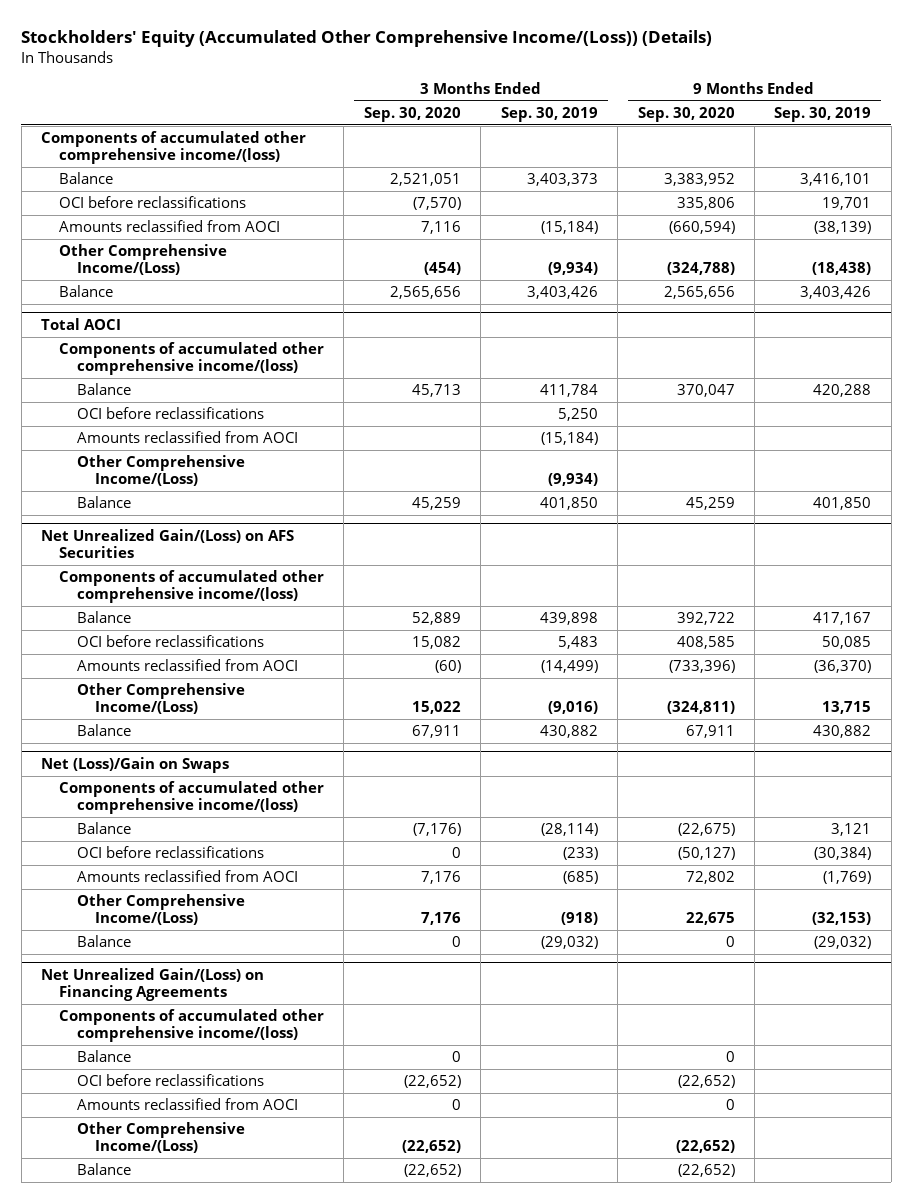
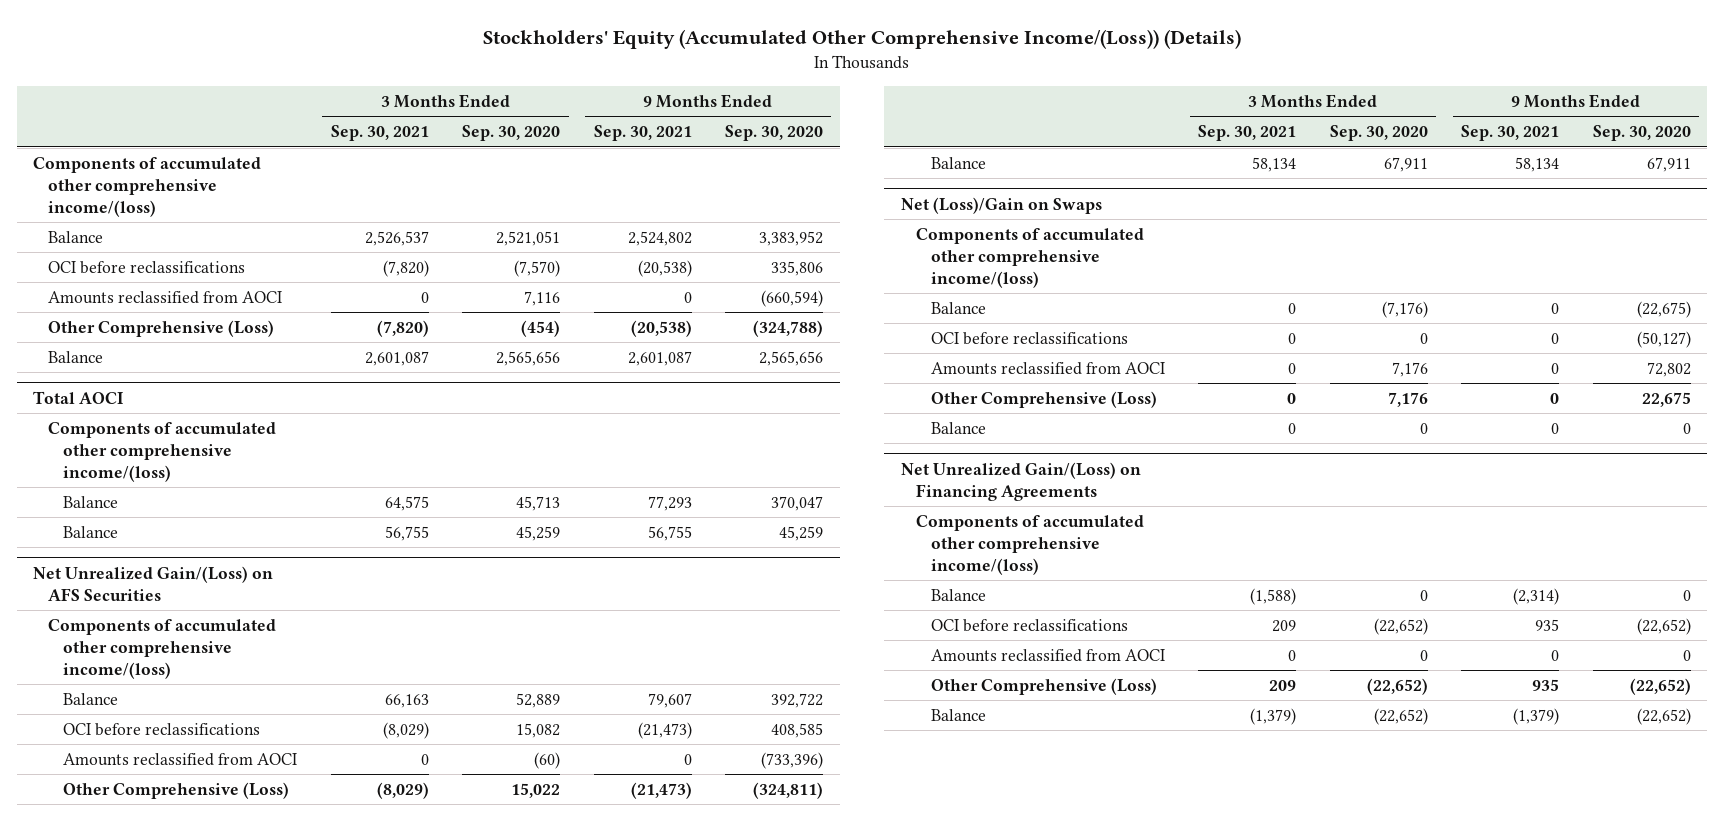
- | 3 Months Ended Sep. 30, 2020 | 3 Months Ended Sep. 30, 2019 | 9 Months Ended Sep. 30, 2020 | 9 Months Ended Sep. 30, 2019
+ | 3 Months Ended Sep. 30, 2021 | 3 Months Ended Sep. 30, 2020 | 9 Months Ended Sep. 30, 2021 | 9 Months Ended Sep. 30, 2020
- Other Comprehensive Income/(Loss) | (454) | (9,934) | (324,788) | (18,438)
+ Other Comprehensive (Loss) | (7,820) | (454) | (20,538) | (324,788)
@ Total AOCI
- OCI before reclassifications | | 5,250 | |
- Amounts reclassified from AOCI | | (15,184) | |
- Other Comprehensive Income/(Loss) | | (9,934) | |
@ Net Unrealized Gain/(Loss) on AFS Securities
- Other Comprehensive Income/(Loss) | 15,022 | (9,016) | (324,811) | 13,715
+ Other Comprehensive (Loss) | (8,029) | 15,022 | (21,473) | (324,811)
@ Net (Loss)/Gain on Swaps
- Other Comprehensive Income/(Loss) | 7,176 | (918) | 22,675 | (32,153)
+ Other Comprehensive (Loss) | 0 | 7,176 | 0 | 22,675
@ Net Unrealized Gain/(Loss) on Financing Agreements
- Other Comprehensive Income/(Loss) | (22,652) | | (22,652) |
+ Other Comprehensive (Loss) | 209 | (22,652) | 935 | (22,652)

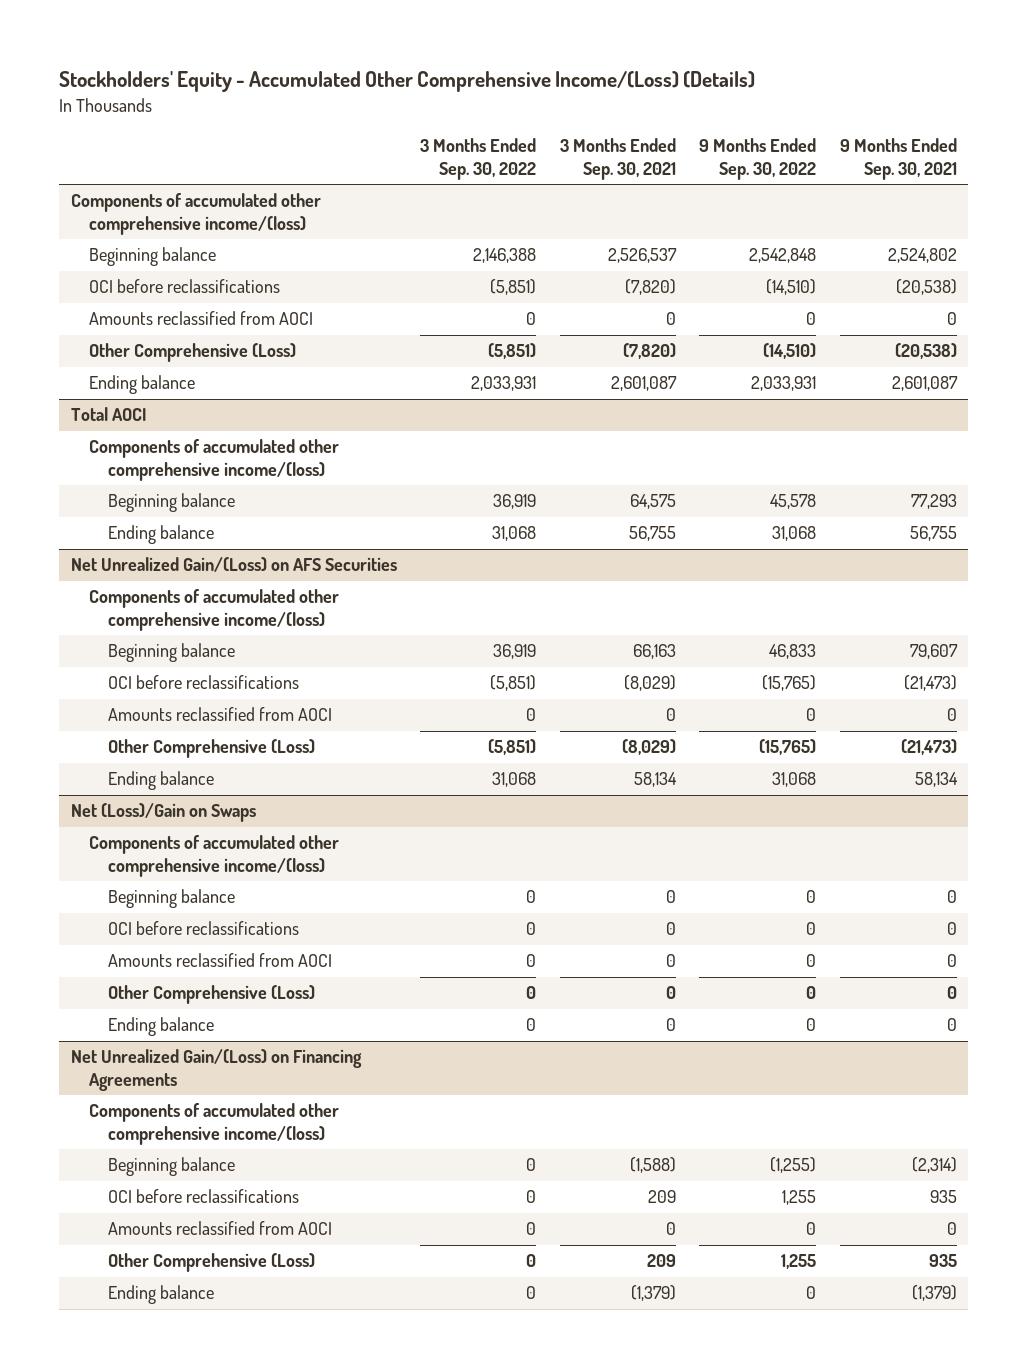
- Stockholders' Equity (Accumulated Other Comprehensive Income/(Loss)) (Details)
+ Stockholders' Equity - Accumulated Other Comprehensive Income/(Loss) (Details)
- | 3 Months Ended Sep. 30, 2021 | 3 Months Ended Sep. 30, 2020 | 9 Months Ended Sep. 30, 2021 | 9 Months Ended Sep. 30, 2020
+ | 3 Months Ended Sep. 30, 2022 | 3 Months Ended Sep. 30, 2021 | 9 Months Ended Sep. 30, 2022 | 9 Months Ended Sep. 30, 2021
- Balance | 2,526,537 | 2,521,051 | 2,524,802 | 3,383,952
+ Beginning balance | 2,146,388 | 2,526,537 | 2,542,848 | 2,524,802
- Balance | 2,601,087 | 2,565,656 | 2,601,087 | 2,565,656
+ Ending balance | 2,033,931 | 2,601,087 | 2,033,931 | 2,601,087
@ Total AOCI
- Balance | 64,575 | 45,713 | 77,293 | 370,047
- Balance | 56,755 | 45,259 | 56,755 | 45,259
+ Beginning balance | 36,919 | 64,575 | 45,578 | 77,293
+ Ending balance | 31,068 | 56,755 | 31,068 | 56,755
@ Net Unrealized Gain/(Loss) on AFS Securities
- Balance | 66,163 | 52,889 | 79,607 | 392,722
+ Beginning balance | 36,919 | 66,163 | 46,833 | 79,607
- Balance | 58,134 | 67,911 | 58,134 | 67,911
+ Ending balance | 31,068 | 58,134 | 31,068 | 58,134
@ Net (Loss)/Gain on Swaps
- Balance | 0 | (7,176) | 0 | (22,675)
+ Beginning balance | 0 | 0 | 0 | 0
- Balance | 0 | 0 | 0 | 0
+ Ending balance | 0 | 0 | 0 | 0
@ Net Unrealized Gain/(Loss) on Financing Agreements
- Balance | (1,588) | 0 | (2,314) | 0
+ Beginning balance | 0 | (1,588) | (1,255) | (2,314)
- Balance | (1,379) | (22,652) | (1,379) | (22,652)
+ Ending balance | 0 | (1,379) | 0 | (1,379)

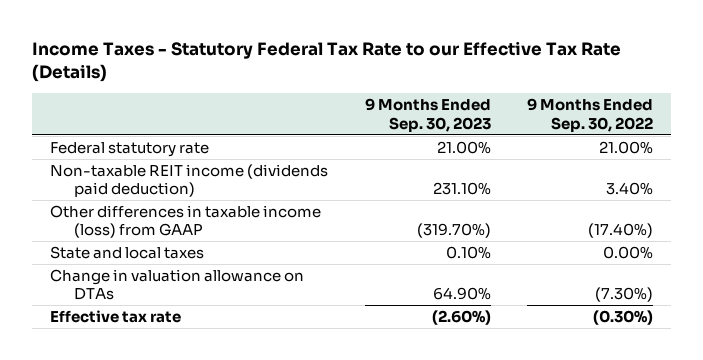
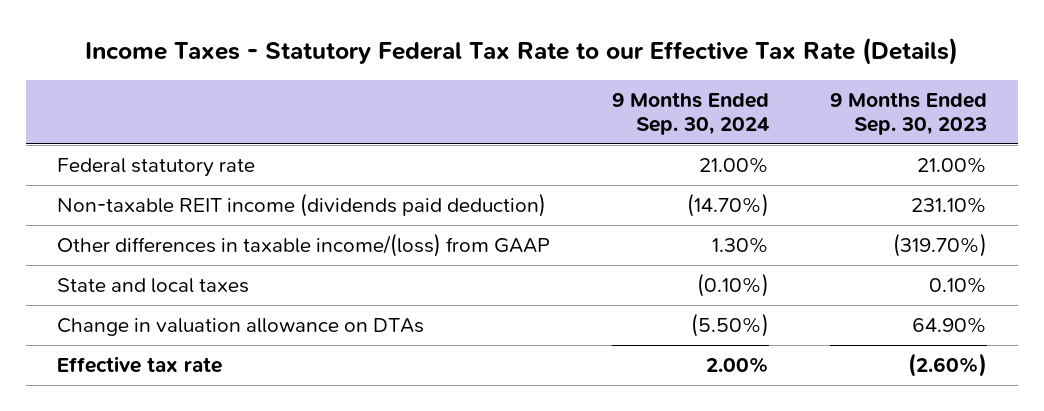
- | 9 Months Ended Sep. 30, 2023 | 9 Months Ended Sep. 30, 2022
+ | 9 Months Ended Sep. 30, 2024 | 9 Months Ended Sep. 30, 2023
- Other differences in taxable income (loss) from GAAP | (319.70%) | (17.40%)
+ Other differences in taxable income/(loss) from GAAP | 1.30% | (319.70%)

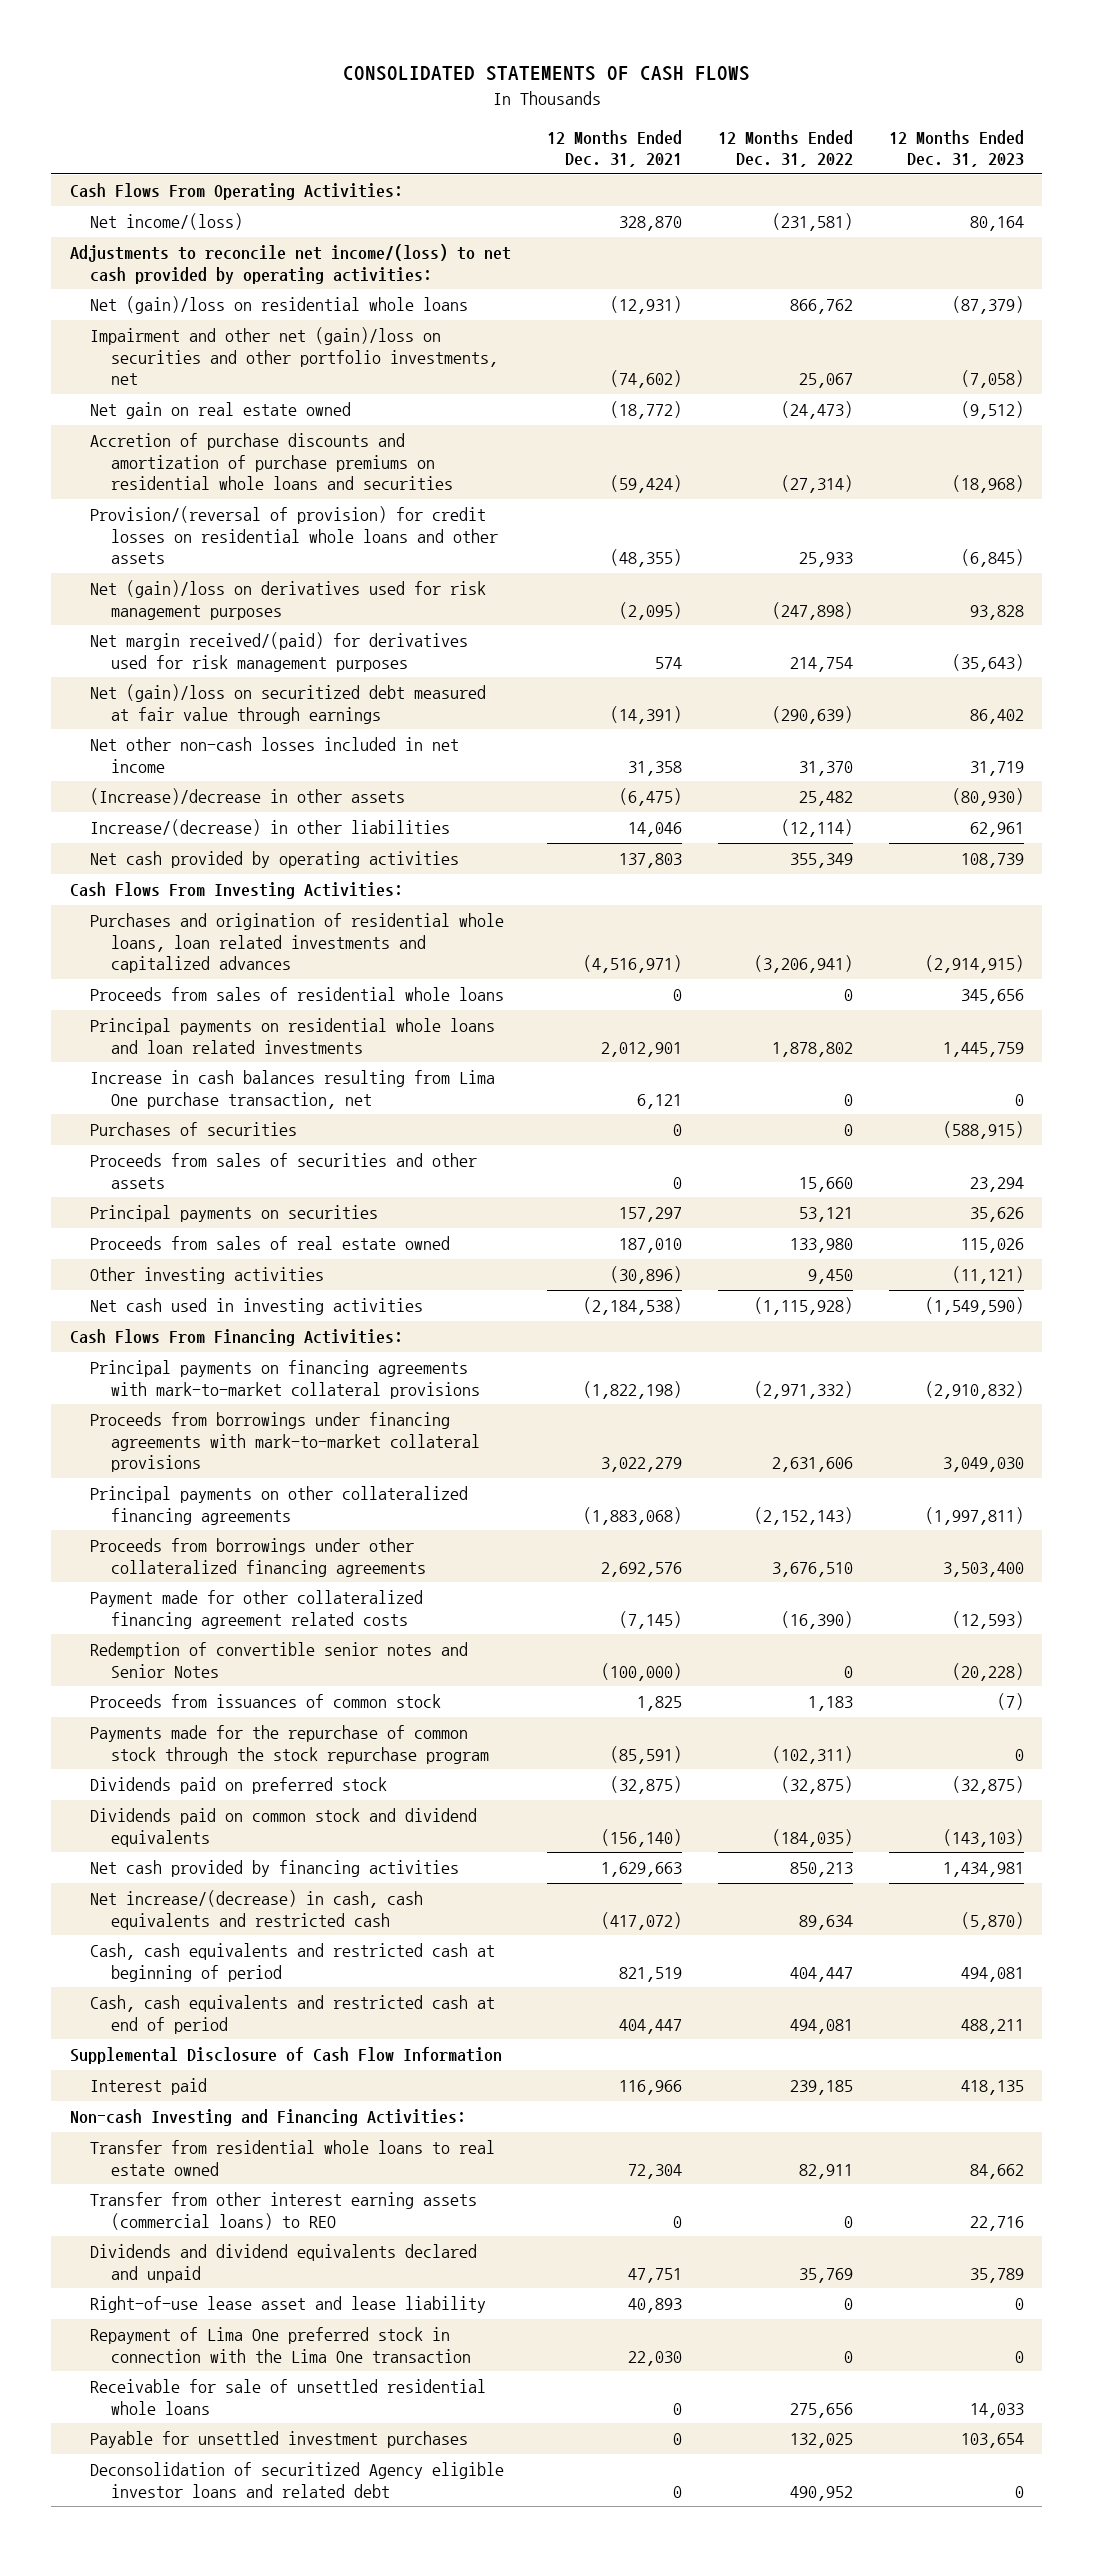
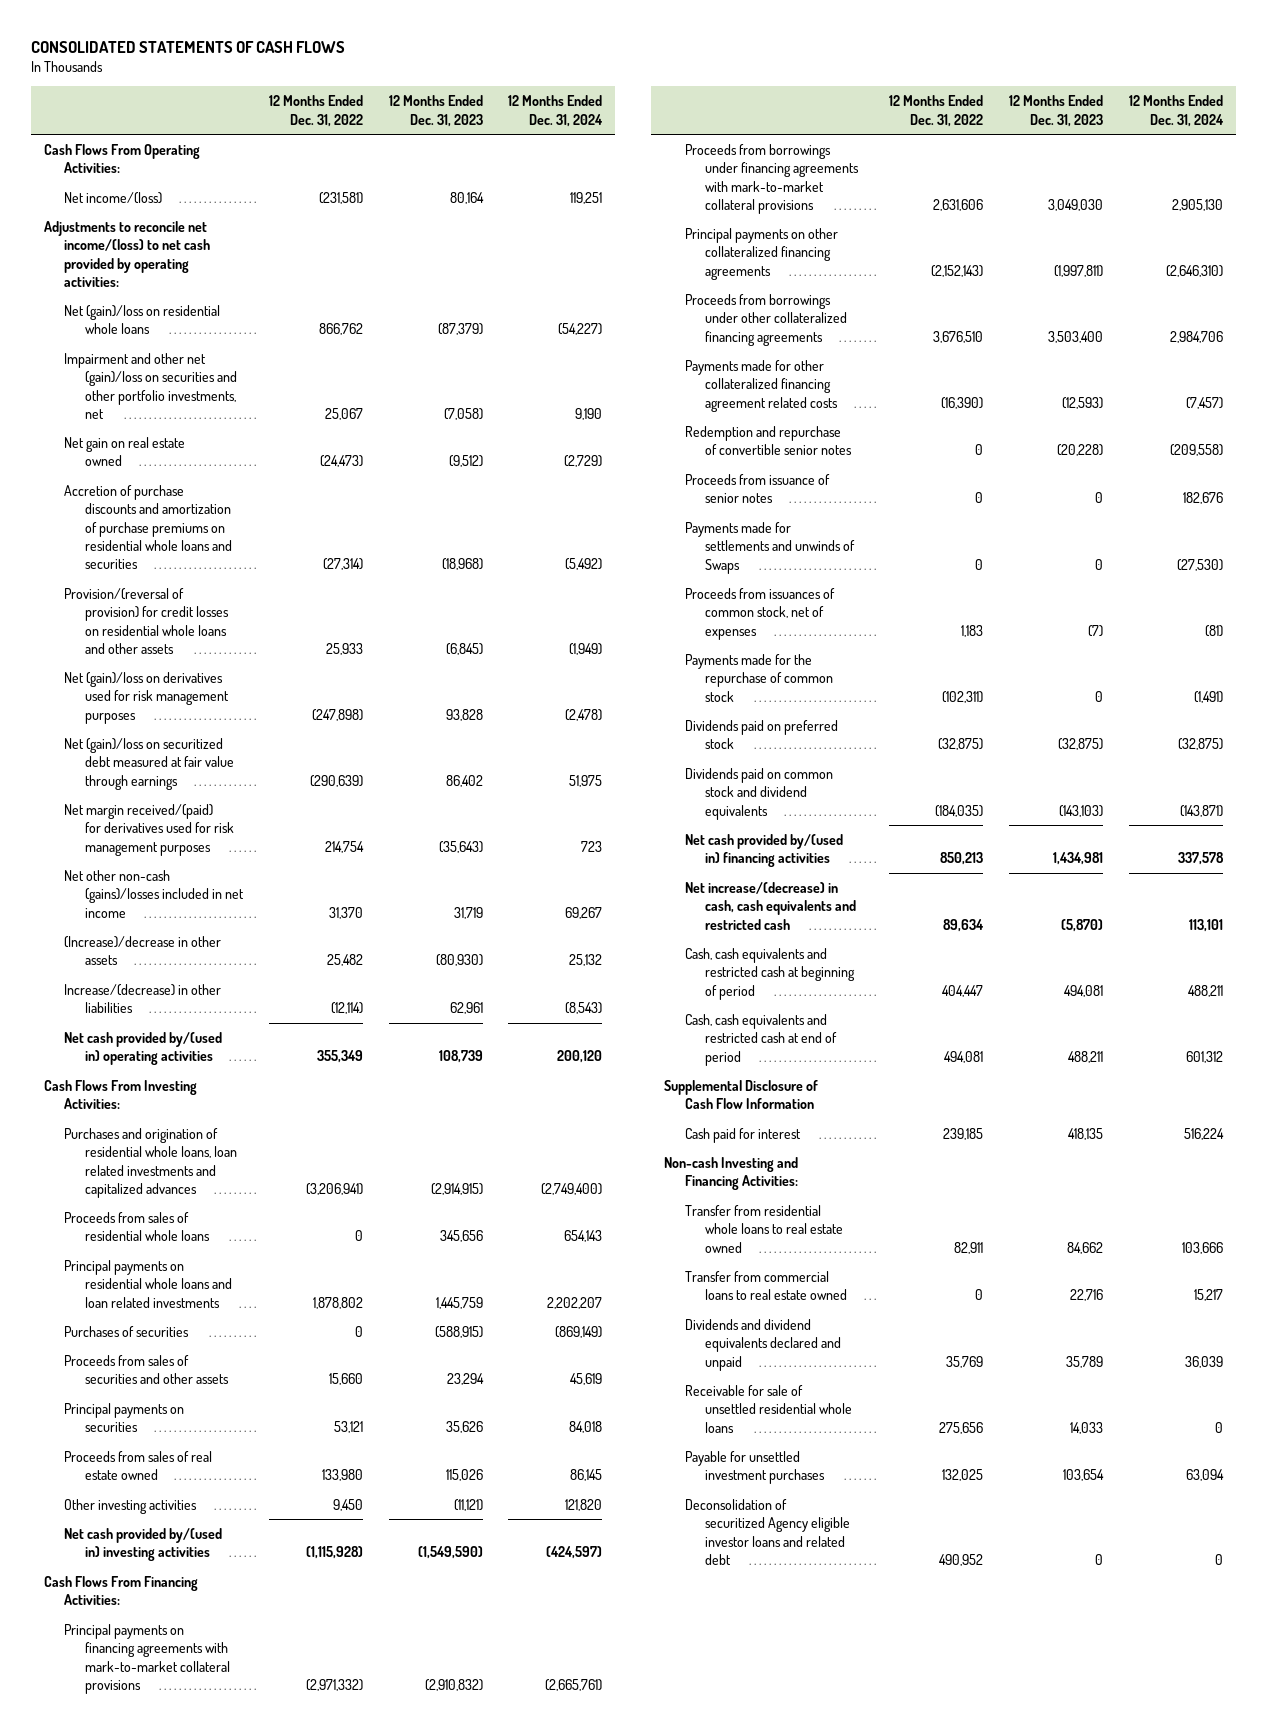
- | 12 Months Ended Dec. 31, 2021 | 12 Months Ended Dec. 31, 2022 | 12 Months Ended Dec. 31, 2023
+ | 12 Months Ended Dec. 31, 2022 | 12 Months Ended Dec. 31, 2023 | 12 Months Ended Dec. 31, 2024
- Net other non-cash losses included in net income | 31,358 | 31,370 | 31,719
moved down: Net margin received/(paid) for derivatives used for risk management purposes | 214,754 | (35,643) | 723
+ Net other non-cash (gains)/losses included in net income | 31,370 | 31,719 | 69,267
- Net cash provided by operating activities | 137,803 | 355,349 | 108,739
+ Net cash provided by/(used in) operating activities | 355,349 | 108,739 | 200,120
- Increase in cash balances resulting from Lima One purchase transaction, net | 6,121 | 0 | 0
- Net cash used in investing activities | (2,184,538) | (1,115,928) | (1,549,590)
+ Net cash provided by/(used in) investing activities | (1,115,928) | (1,549,590) | (424,597)
- Payment made for other collateralized financing agreement related costs | (7,145) | (16,390) | (12,593)
- Redemption of convertible senior notes and Senior Notes | (100,000) | 0 | (20,228)
- Proceeds from issuances of common stock | 1,825 | 1,183 | (7)
- Payments made for the repurchase of common stock through the stock repurchase program | (85,591) | (102,311) | 0
+ Payments made for other collateralized financing agreement related costs | (16,390) | (12,593) | (7,457)
+ Redemption and repurchase of convertible senior notes | 0 | (20,228) | (209,558)
+ Proceeds from issuance of senior notes | 0 | 0 | 182,676
+ Payments made for settlements and unwinds of Swaps | 0 | 0 | (27,530)
+ Proceeds from issuances of common stock, net of expenses | 1,183 | (7) | (81)
+ Payments made for the repurchase of common stock | (102,311) | 0 | (1,491)
- Net cash provided by financing activities | 1,629,663 | 850,213 | 1,434,981
+ Net cash provided by/(used in) financing activities | 850,213 | 1,434,981 | 337,578
- Interest paid | 116,966 | 239,185 | 418,135
+ Cash paid for interest | 239,185 | 418,135 | 516,224
- Transfer from other interest earning assets (commercial loans) to REO | 0 | 0 | 22,716
+ Transfer from commercial loans to real estate owned | 0 | 22,716 | 15,217
- Right-of-use lease asset and lease liability | 40,893 | 0 | 0
- Repayment of Lima One preferred stock in connection with the Lima One transaction | 22,030 | 0 | 0

